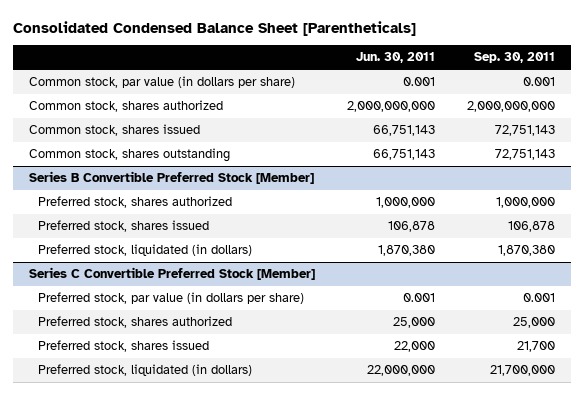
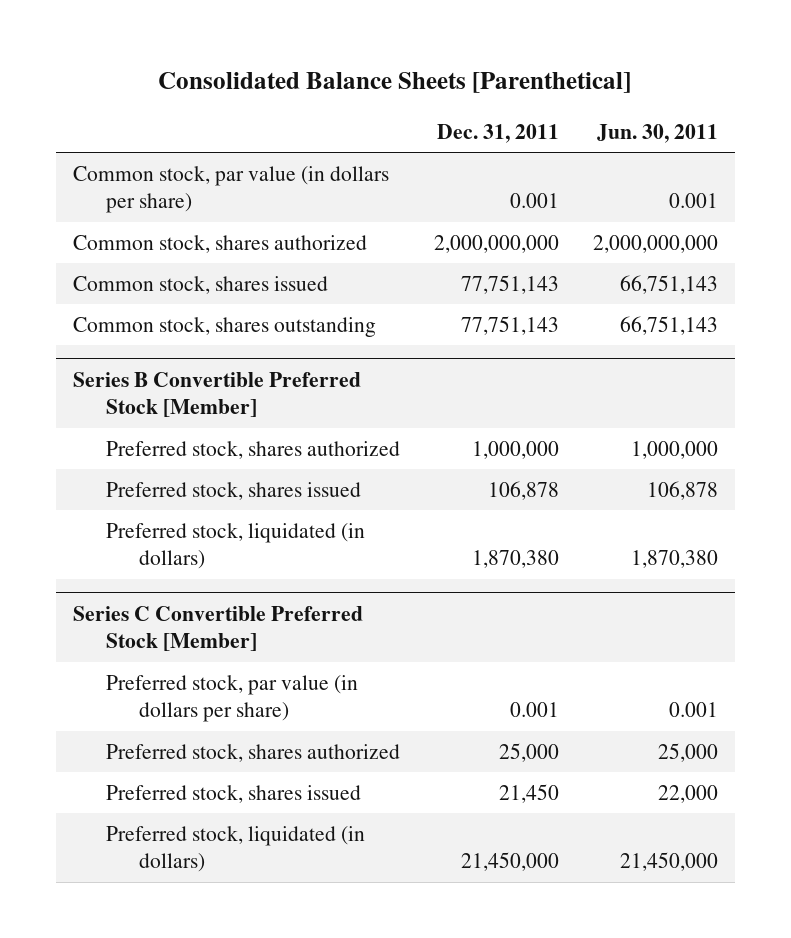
- Consolidated Condensed Balance Sheet [Parentheticals]
+ Consolidated Balance Sheets [Parenthetical]
- | Jun. 30, 2011 | Sep. 30, 2011
+ | Dec. 31, 2011 | Jun. 30, 2011
@ Series C Convertible Preferred Stock [Member]
- Preferred stock, liquidated (in dollars) | 22,000,000 | 21,700,000
+ Preferred stock, liquidated (in dollars) | 21,450,000 | 21,450,000

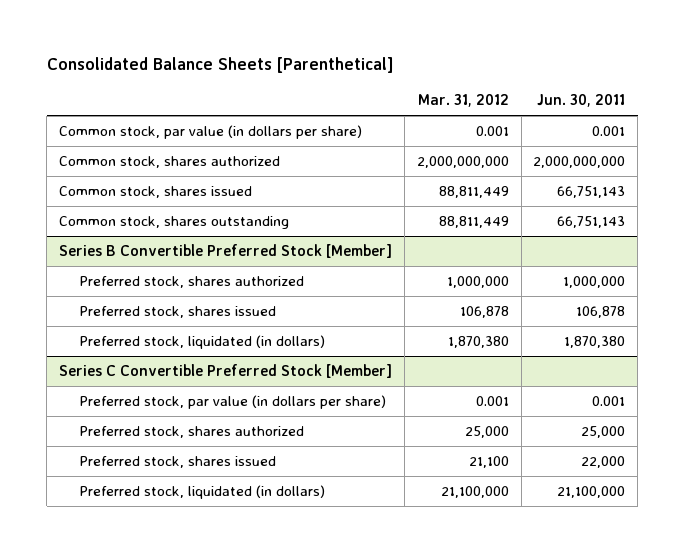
- | Dec. 31, 2011 | Jun. 30, 2011
+ | Mar. 31, 2012 | Jun. 30, 2011
@ Series C Convertible Preferred Stock [Member]
- Preferred stock, liquidated (in dollars) | 21,450,000 | 21,450,000
+ Preferred stock, liquidated (in dollars) | 21,100,000 | 21,100,000

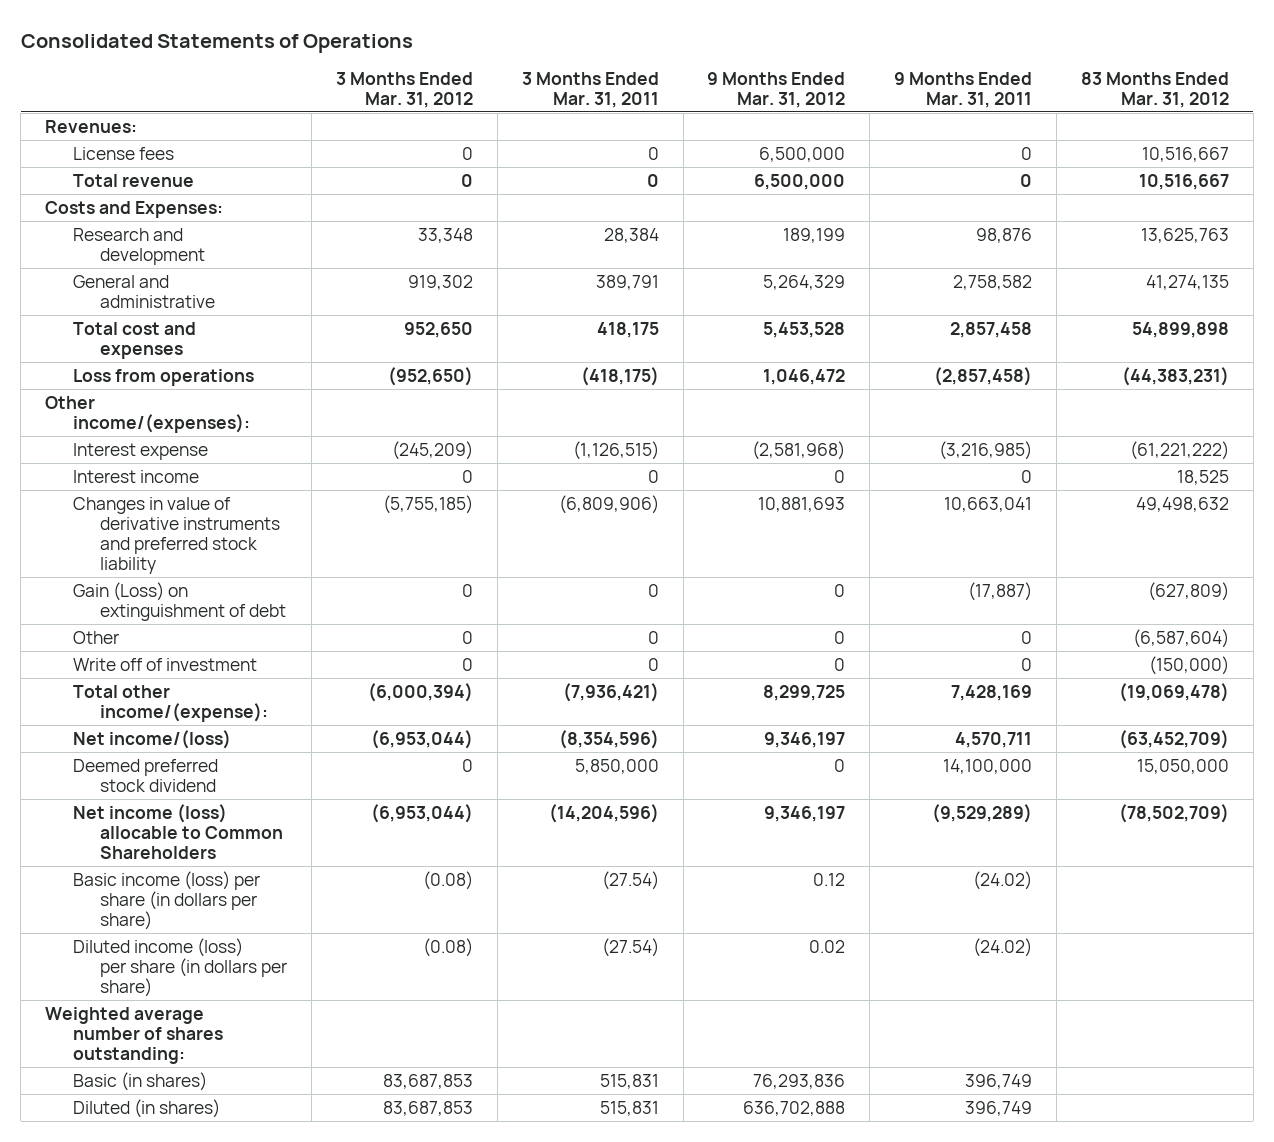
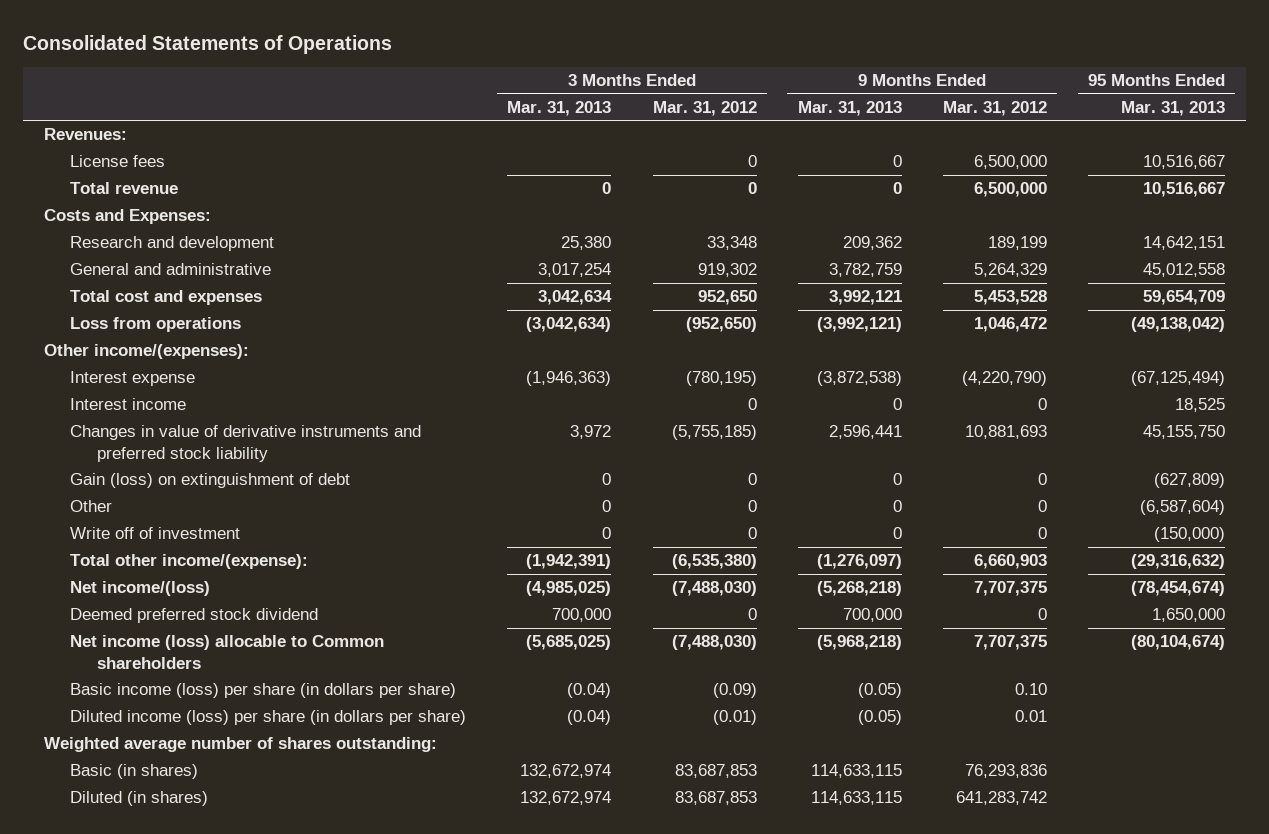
- | 3 Months Ended Mar. 31, 2012 | 3 Months Ended Mar. 31, 2011 | 9 Months Ended Mar. 31, 2012 | 9 Months Ended Mar. 31, 2011 | 83 Months Ended Mar. 31, 2012
+ | 3 Months Ended Mar. 31, 2013 | 3 Months Ended Mar. 31, 2012 | 9 Months Ended Mar. 31, 2013 | 9 Months Ended Mar. 31, 2012 | 95 Months Ended Mar. 31, 2013
- Interest expense | (245,209) | (1,126,515) | (2,581,968) | (3,216,985) | (61,221,222)
+ Interest expense | (1,946,363) | (780,195) | (3,872,538) | (4,220,790) | (67,125,494)
- Gain (Loss) on extinguishment of debt | 0 | 0 | 0 | (17,887) | (627,809)
+ Gain (loss) on extinguishment of debt | 0 | 0 | 0 | 0 | (627,809)
- Total other income/(expense): | (6,000,394) | (7,936,421) | 8,299,725 | 7,428,169 | (19,069,478)
- Net income/(loss) | (6,953,044) | (8,354,596) | 9,346,197 | 4,570,711 | (63,452,709)
+ Total other income/(expense): | (1,942,391) | (6,535,380) | (1,276,097) | 6,660,903 | (29,316,632)
+ Net income/(loss) | (4,985,025) | (7,488,030) | (5,268,218) | 7,707,375 | (78,454,674)
- Net income (loss) allocable to Common Shareholders | (6,953,044) | (14,204,596) | 9,346,197 | (9,529,289) | (78,502,709)
- Basic income (loss) per share (in dollars per share) | (0.08) | (27.54) | 0.12 | (24.02) |
- Diluted income (loss) per share (in dollars per share) | (0.08) | (27.54) | 0.02 | (24.02) |
+ Net income (loss) allocable to Common shareholders | (5,685,025) | (7,488,030) | (5,968,218) | 7,707,375 | (80,104,674)
+ Basic income (loss) per share (in dollars per share) | (0.04) | (0.09) | (0.05) | 0.10 |
+ Diluted income (loss) per share (in dollars per share) | (0.04) | (0.01) | (0.05) | 0.01 |
- Diluted (in shares) | 83,687,853 | 515,831 | 636,702,888 | 396,749 |
+ Diluted (in shares) | 132,672,974 | 83,687,853 | 114,633,115 | 641,283,742 |

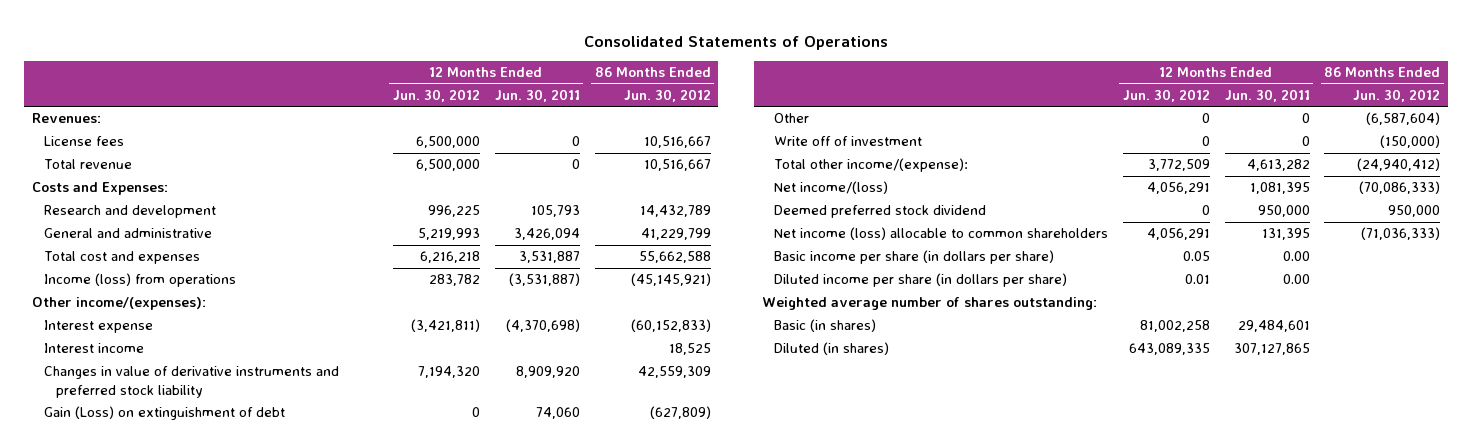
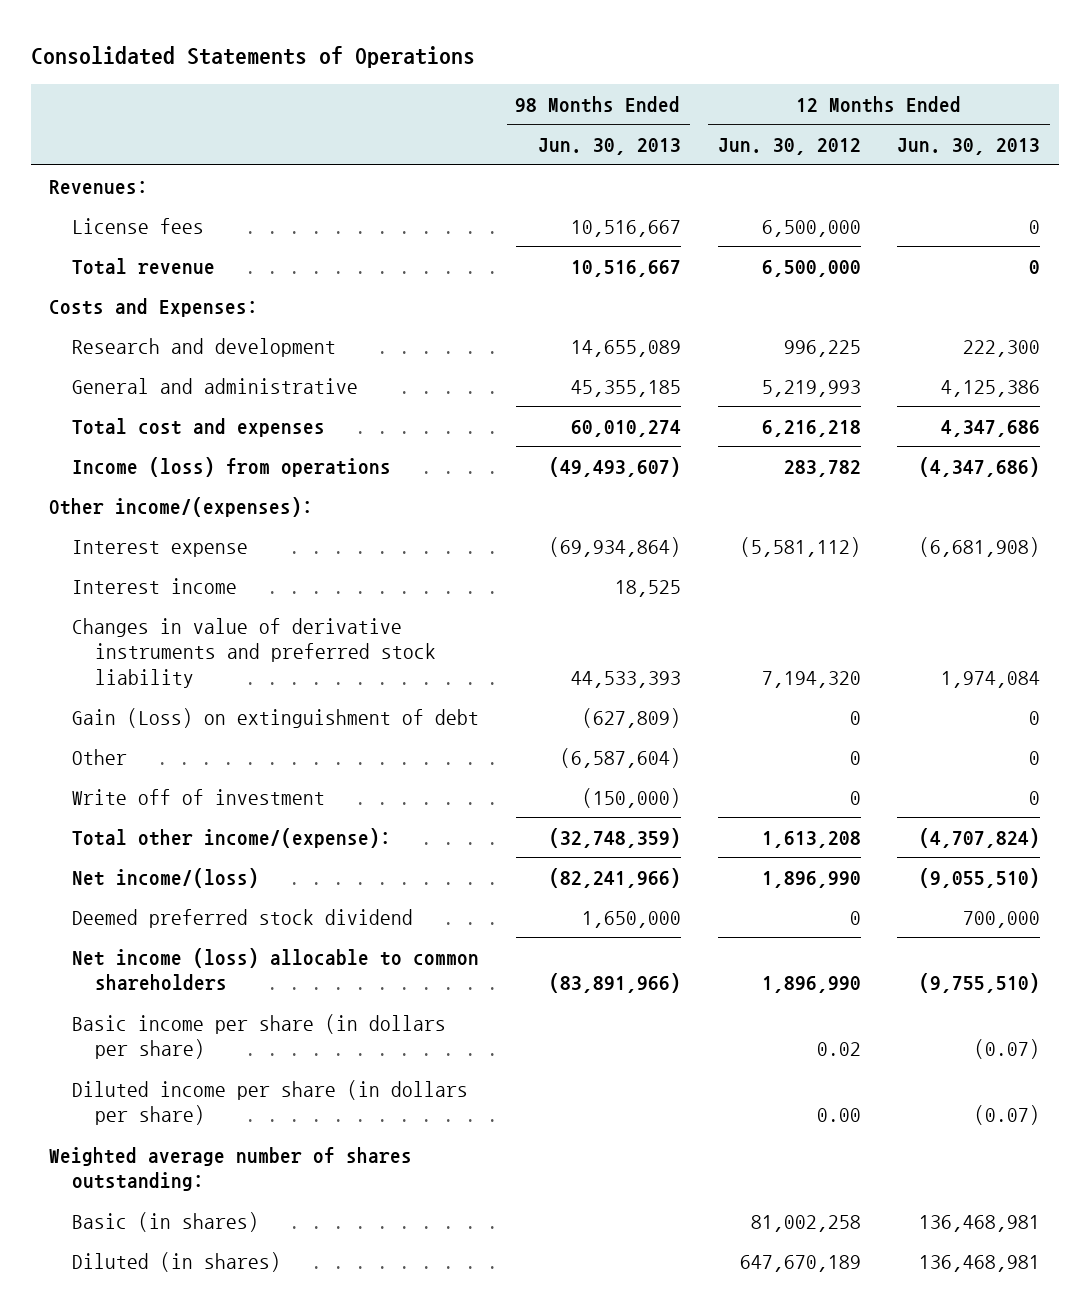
- | 12 Months Ended Jun. 30, 2012 | 12 Months Ended Jun. 30, 2011 | 86 Months Ended Jun. 30, 2012
+ | 98 Months Ended Jun. 30, 2013 | 12 Months Ended Jun. 30, 2012 | 12 Months Ended Jun. 30, 2013
- Interest expense | (3,421,811) | (4,370,698) | (60,152,833)
+ Interest expense | (69,934,864) | (5,581,112) | (6,681,908)
- Total other income/(expense): | 3,772,509 | 4,613,282 | (24,940,412)
- Net income/(loss) | 4,056,291 | 1,081,395 | (70,086,333)
+ Total other income/(expense): | (32,748,359) | 1,613,208 | (4,707,824)
+ Net income/(loss) | (82,241,966) | 1,896,990 | (9,055,510)
- Net income (loss) allocable to common shareholders | 4,056,291 | 131,395 | (71,036,333)
- Basic income per share (in dollars per share) | 0.05 | 0.00 |
- Diluted income per share (in dollars per share) | 0.01 | 0.00 |
+ Net income (loss) allocable to common shareholders | (83,891,966) | 1,896,990 | (9,755,510)
+ Basic income per share (in dollars per share) | | 0.02 | (0.07)
+ Diluted income per share (in dollars per share) | | 0.00 | (0.07)
- Diluted (in shares) | 643,089,335 | 307,127,865 |
+ Diluted (in shares) | | 647,670,189 | 136,468,981

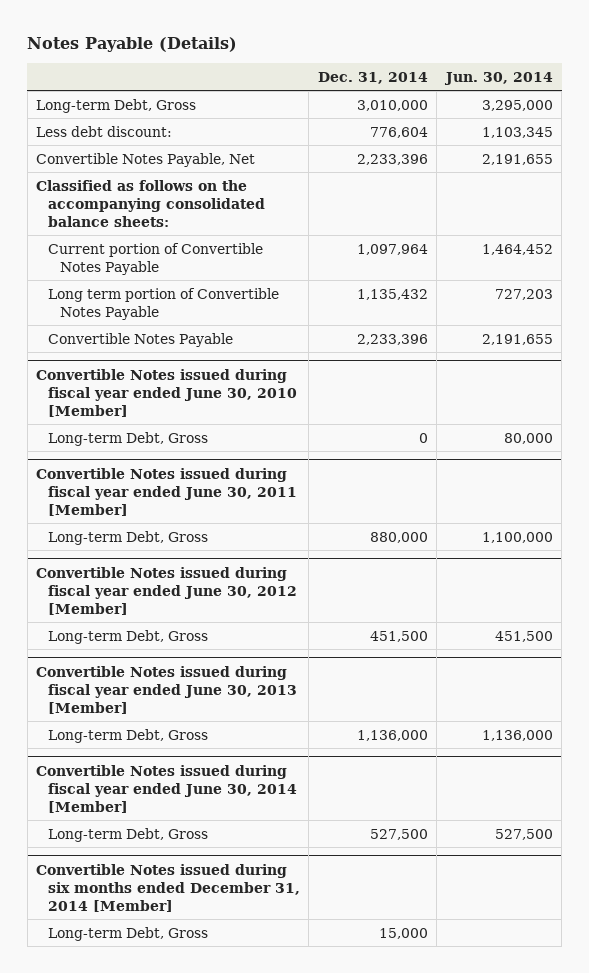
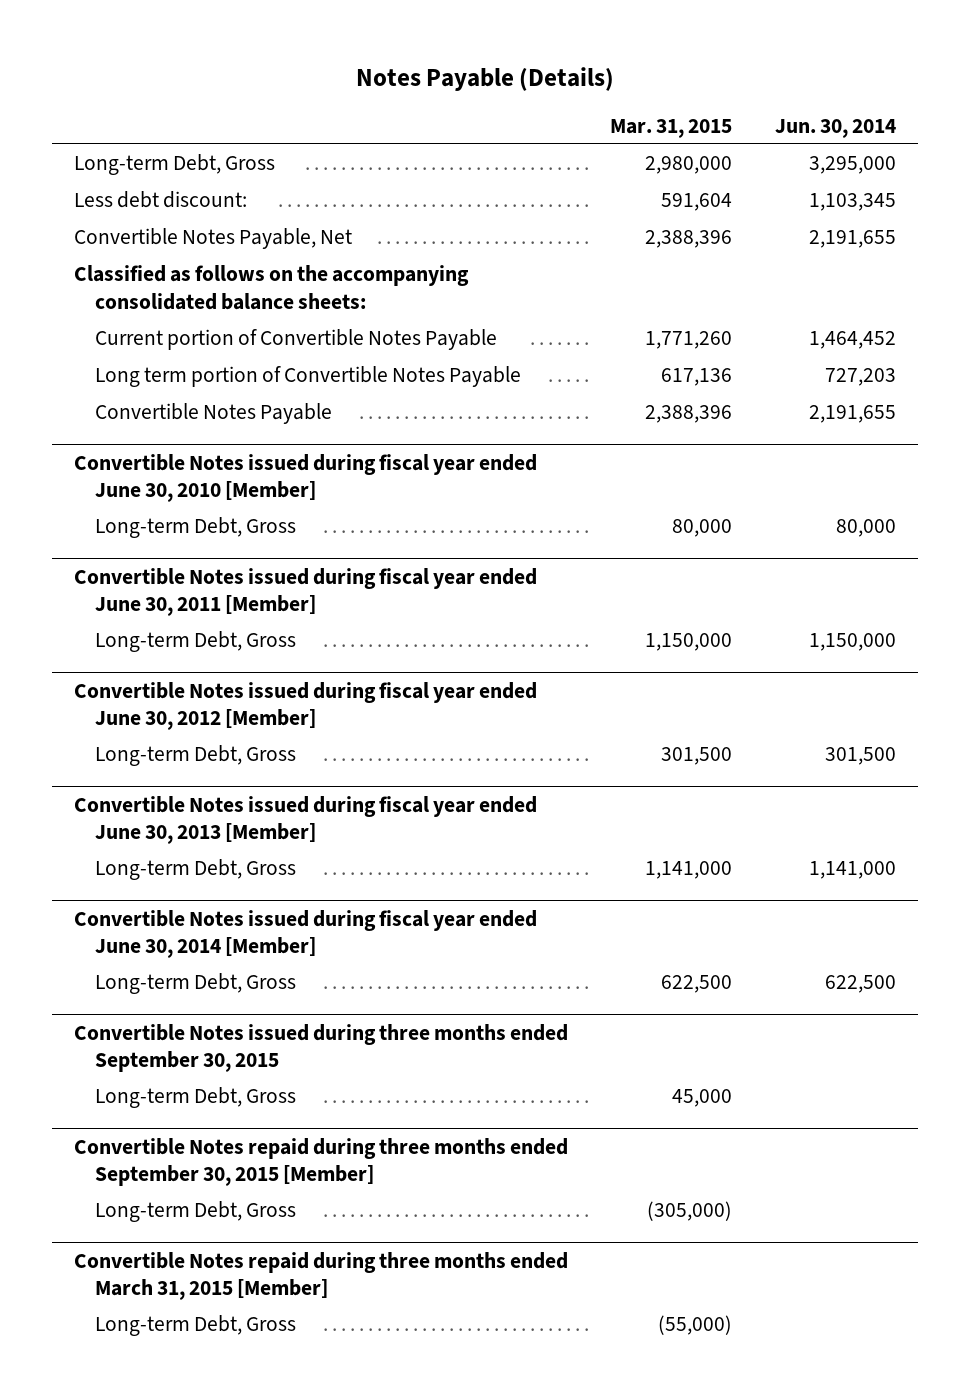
- | Dec. 31, 2014 | Jun. 30, 2014
+ | Mar. 31, 2015 | Jun. 30, 2014
@ Convertible Notes issued during fiscal year ended June 30, 2011 [Member]
- Long-term Debt, Gross | 880,000 | 1,100,000
+ Long-term Debt, Gross | 1,150,000 | 1,150,000
@ Convertible Notes issued during fiscal year ended June 30, 2012 [Member]
- Long-term Debt, Gross | 451,500 | 451,500
+ Long-term Debt, Gross | 301,500 | 301,500
@ Convertible Notes issued during fiscal year ended June 30, 2013 [Member]
- Long-term Debt, Gross | 1,136,000 | 1,136,000
+ Long-term Debt, Gross | 1,141,000 | 1,141,000
@ Convertible Notes issued during fiscal year ended June 30, 2014 [Member]
- Long-term Debt, Gross | 527,500 | 527,500
- Convertible Notes issued during six months ended December 31, 2014 [Member]
@ Convertible Notes issued during fiscal year ended June 30, 2014 [Member]
+ Long-term Debt, Gross | 622,500 | 622,500
+ Convertible Notes issued during three months ended September 30, 2015
+ Convertible Notes repaid during three months ended September 30, 2015 [Member]
+ Long-term Debt, Gross | (305,000) |
+ Convertible Notes repaid during three months ended March 31, 2015 [Member]
+ Long-term Debt, Gross | (55,000) |

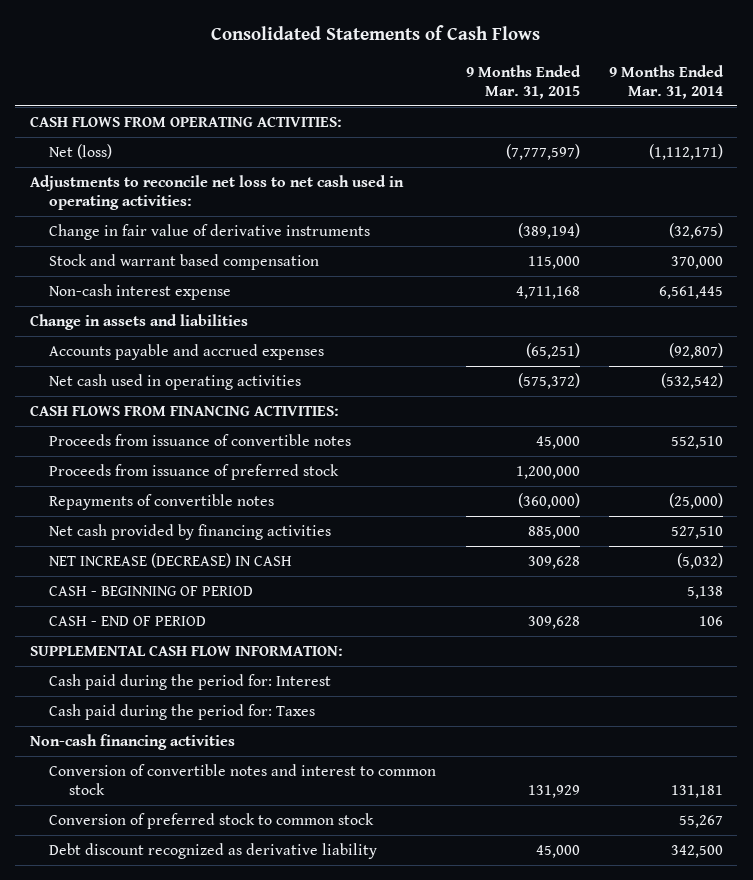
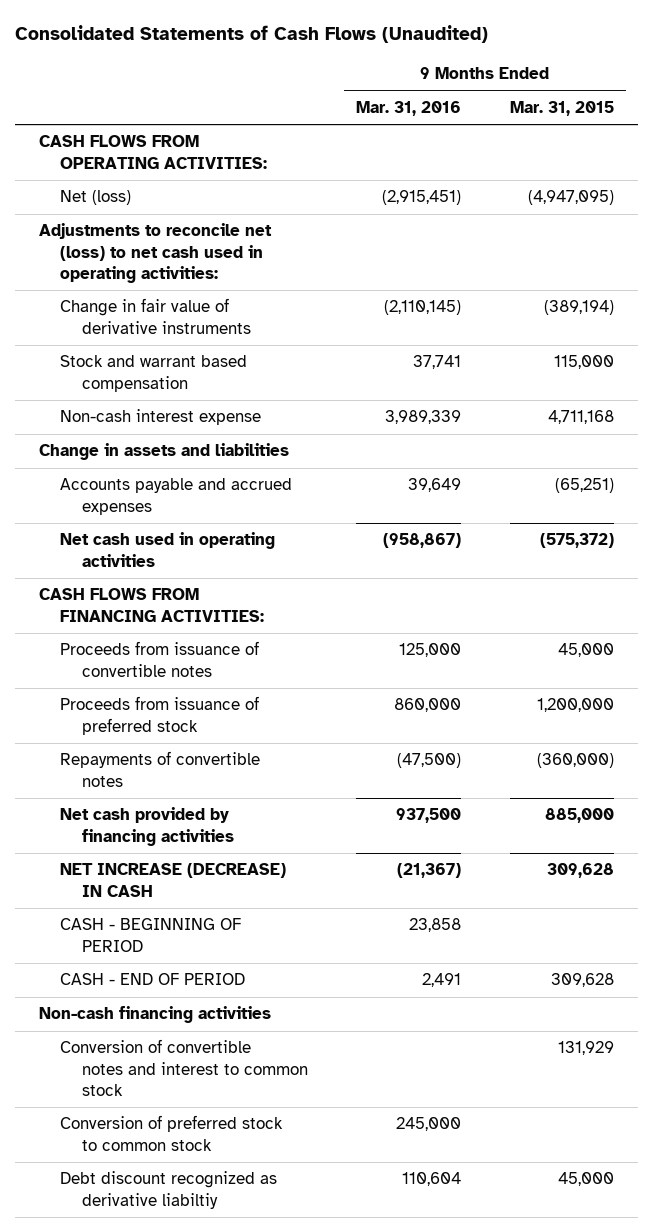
- Consolidated Statements of Cash Flows
+ Consolidated Statements of Cash Flows (Unaudited)
- | 9 Months Ended Mar. 31, 2015 | 9 Months Ended Mar. 31, 2014
+ | 9 Months Ended Mar. 31, 2016 | 9 Months Ended Mar. 31, 2015
- Net (loss) | (7,777,597) | (1,112,171)
- Adjustments to reconcile net loss to net cash used in operating activities:
+ Net (loss) | (2,915,451) | (4,947,095)
+ Adjustments to reconcile net (loss) to net cash used in operating activities:
- SUPPLEMENTAL CASH FLOW INFORMATION:
- Cash paid during the period for: Interest
- Cash paid during the period for: Taxes
- Debt discount recognized as derivative liability | 45,000 | 342,500
+ Debt discount recognized as derivative liabiltiy | 110,604 | 45,000

